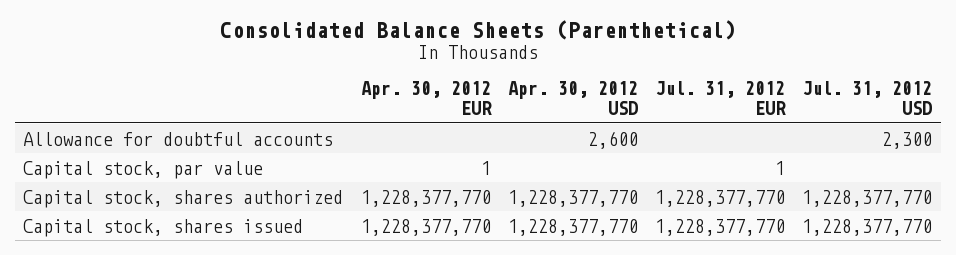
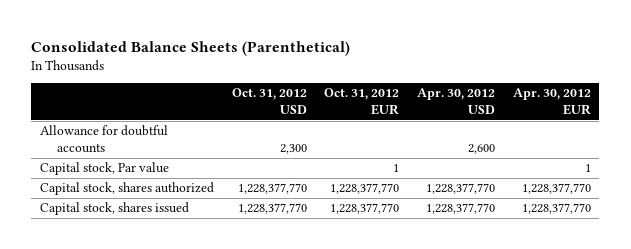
- | Apr. 30, 2012 EUR | Apr. 30, 2012 USD | Jul. 31, 2012 EUR | Jul. 31, 2012 USD
+ | Oct. 31, 2012 USD | Oct. 31, 2012 EUR | Apr. 30, 2012 USD | Apr. 30, 2012 EUR
- Capital stock, par value | 1 | | 1 |
+ Capital stock, Par value | | 1 | | 1

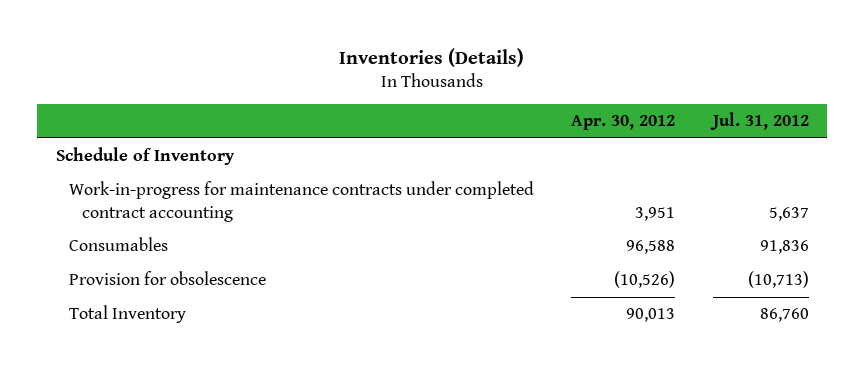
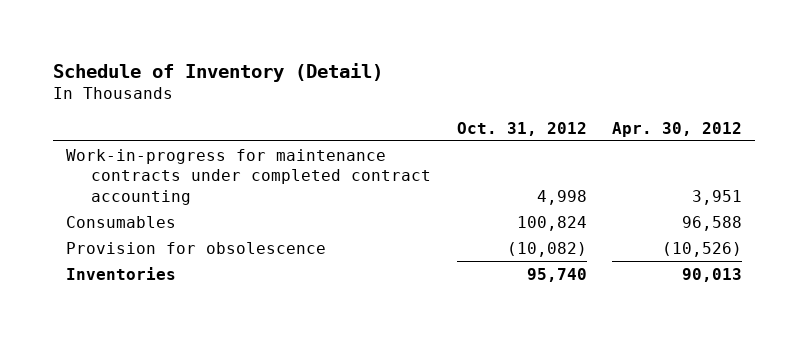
- Inventories (Details)
+ Schedule of Inventory (Detail)
- | Apr. 30, 2012 | Jul. 31, 2012
+ | Oct. 31, 2012 | Apr. 30, 2012
- Schedule of Inventory
- Total Inventory | 90,013 | 86,760
+ Inventories | 95,740 | 90,013

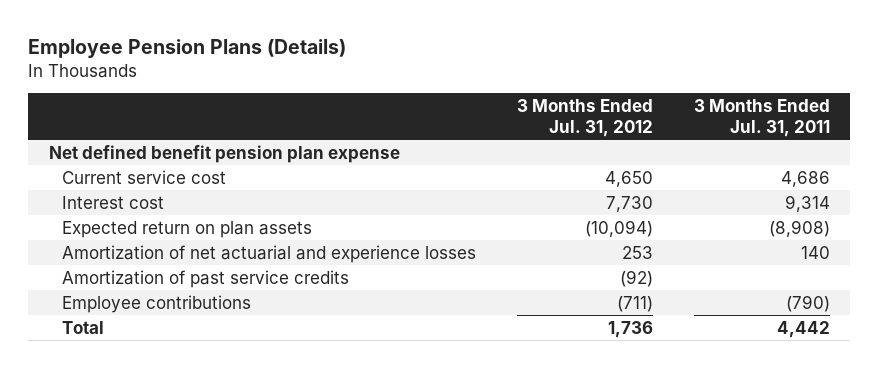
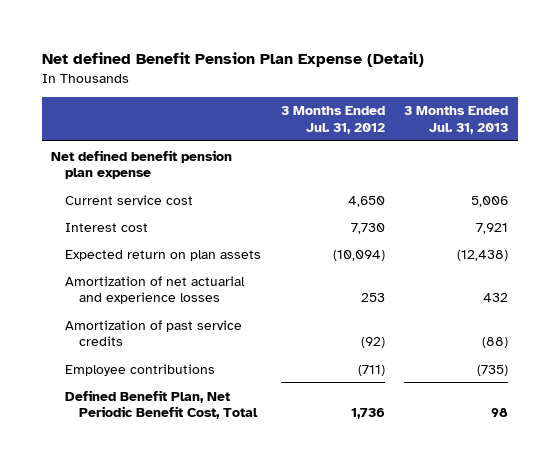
- Employee Pension Plans (Details)
+ Net defined Benefit Pension Plan Expense (Detail)
- | 3 Months Ended Jul. 31, 2012 | 3 Months Ended Jul. 31, 2011
+ | 3 Months Ended Jul. 31, 2012 | 3 Months Ended Jul. 31, 2013
- Total | 1,736 | 4,442
+ Defined Benefit Plan, Net Periodic Benefit Cost, Total | 1,736 | 98

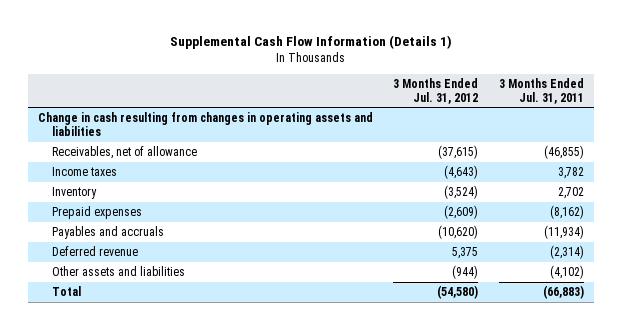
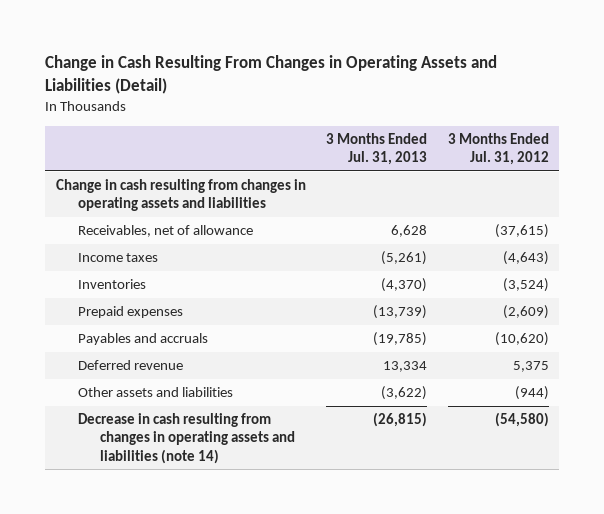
- Supplemental Cash Flow Information (Details 1)
+ Change in Cash Resulting From Changes in Operating Assets and Liabilities (Detail)
- | 3 Months Ended Jul. 31, 2012 | 3 Months Ended Jul. 31, 2011
+ | 3 Months Ended Jul. 31, 2013 | 3 Months Ended Jul. 31, 2012
- Inventory | (3,524) | 2,702
+ Inventories | (4,370) | (3,524)
- Total | (54,580) | (66,883)
+ Decrease in cash resulting from changes in operating assets and liabilities (note 14) | (26,815) | (54,580)

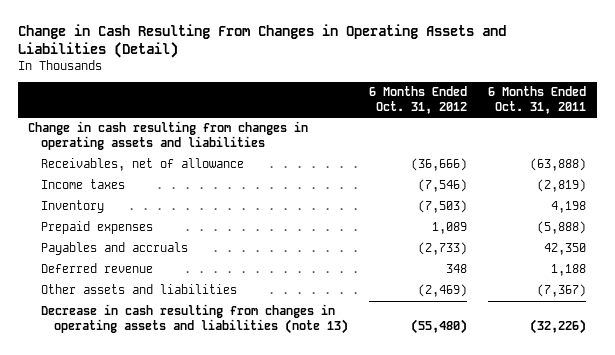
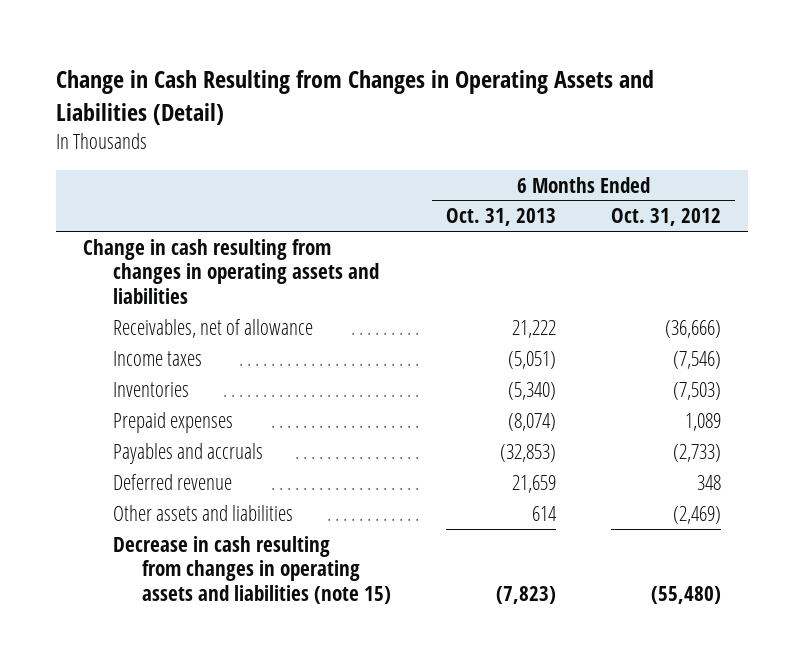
- Change in Cash Resulting From Changes in Operating Assets and Liabilities (Detail)
+ Change in Cash Resulting from Changes in Operating Assets and Liabilities (Detail)
- | 6 Months Ended Oct. 31, 2012 | 6 Months Ended Oct. 31, 2011
+ | 6 Months Ended Oct. 31, 2013 | 6 Months Ended Oct. 31, 2012
- Inventory | (7,503) | 4,198
+ Inventories | (5,340) | (7,503)
- Decrease in cash resulting from changes in operating assets and liabilities (note 13) | (55,480) | (32,226)
+ Decrease in cash resulting from changes in operating assets and liabilities (note 15) | (7,823) | (55,480)

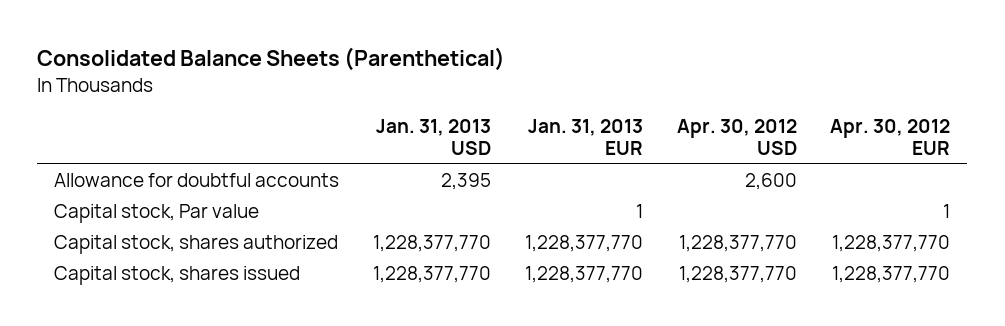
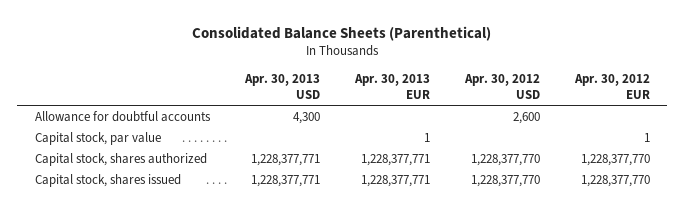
- | Jan. 31, 2013 USD | Jan. 31, 2013 EUR | Apr. 30, 2012 USD | Apr. 30, 2012 EUR
+ | Apr. 30, 2013 USD | Apr. 30, 2013 EUR | Apr. 30, 2012 USD | Apr. 30, 2012 EUR
- Capital stock, Par value | | 1 | | 1
+ Capital stock, par value | | 1 | | 1

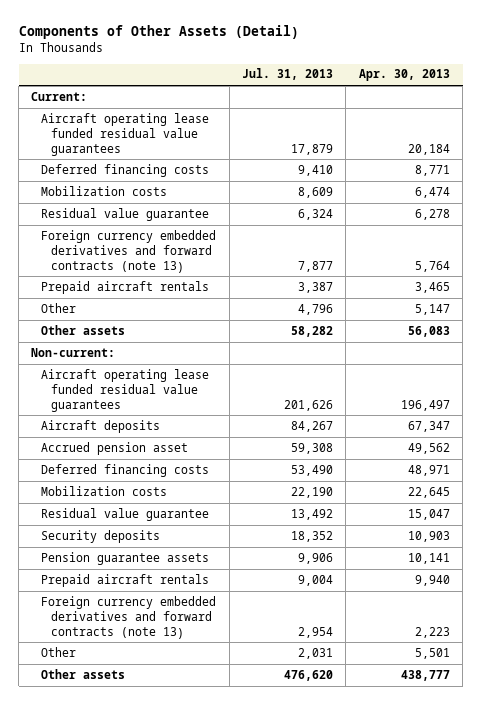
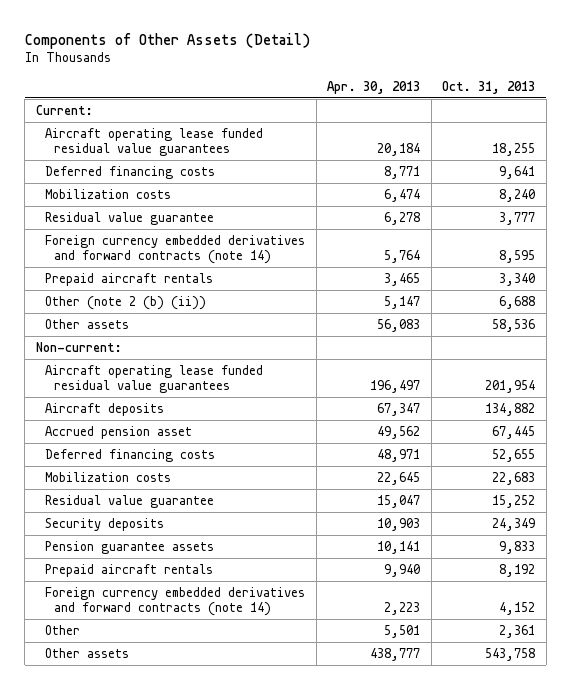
- | Jul. 31, 2013 | Apr. 30, 2013
+ | Apr. 30, 2013 | Oct. 31, 2013
- Foreign currency embedded derivatives and forward contracts (note 13) | 7,877 | 5,764
+ Foreign currency embedded derivatives and forward contracts (note 14) | 5,764 | 8,595
- Other | 4,796 | 5,147
+ Other (note 2 (b) (ii)) | 5,147 | 6,688
- Foreign currency embedded derivatives and forward contracts (note 13) | 2,954 | 2,223
+ Foreign currency embedded derivatives and forward contracts (note 14) | 2,223 | 4,152

